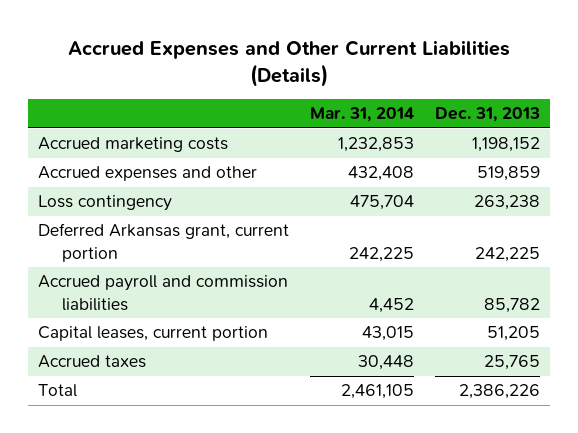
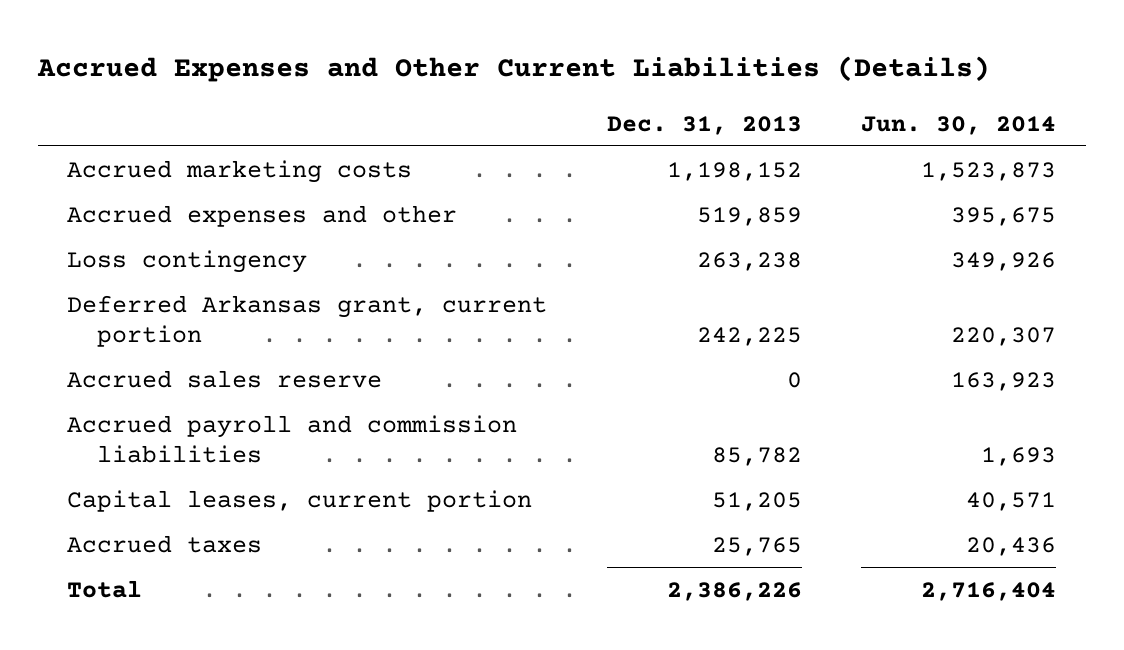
- | Mar. 31, 2014 | Dec. 31, 2013
+ | Dec. 31, 2013 | Jun. 30, 2014
+ Accrued sales reserve | 0 | 163,923

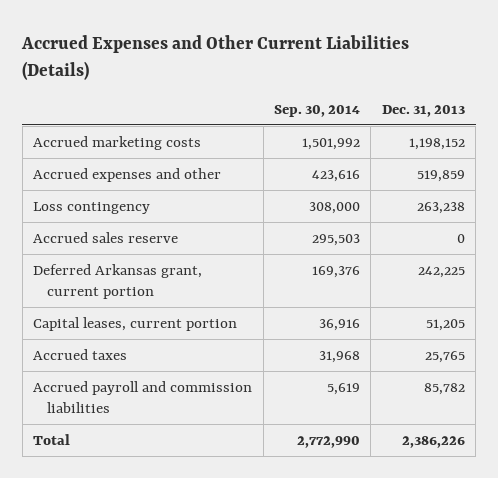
- | Dec. 31, 2013 | Jun. 30, 2014
+ | Sep. 30, 2014 | Dec. 31, 2013
moved down: Deferred Arkansas grant, current portion | 169,376 | 242,225
moved down: Accrued payroll and commission liabilities | 5,619 | 85,782

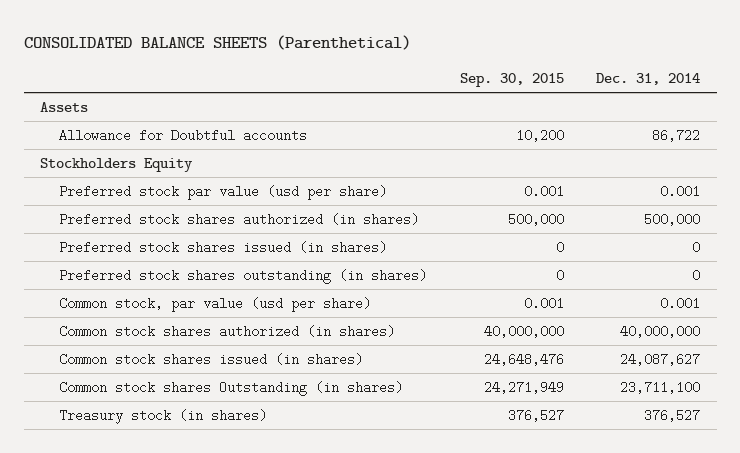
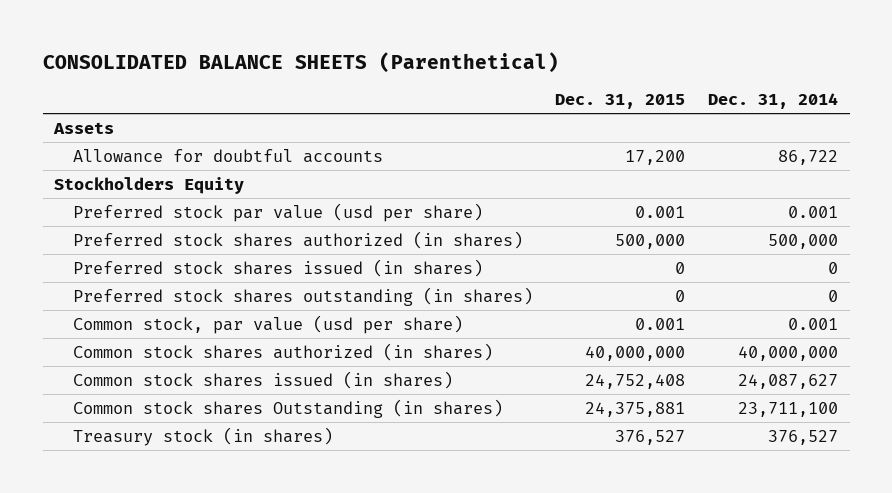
- | Sep. 30, 2015 | Dec. 31, 2014
+ | Dec. 31, 2015 | Dec. 31, 2014
- Allowance for Doubtful accounts | 10,200 | 86,722
+ Allowance for doubtful accounts | 17,200 | 86,722

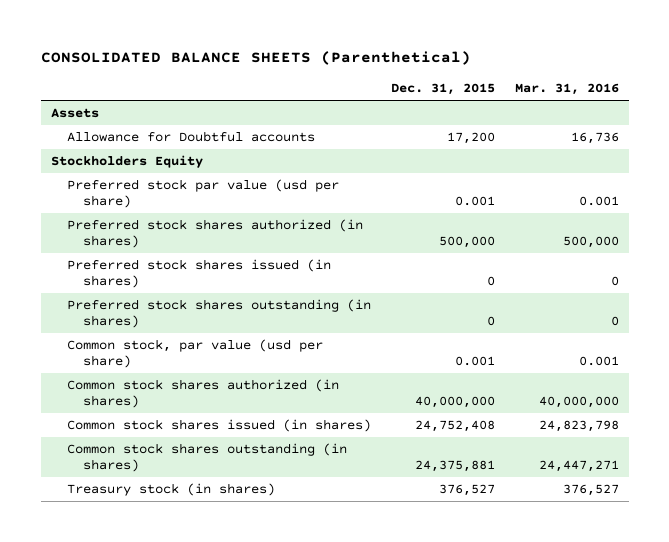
- | Dec. 31, 2015 | Dec. 31, 2014
+ | Dec. 31, 2015 | Mar. 31, 2016
- Allowance for doubtful accounts | 17,200 | 86,722
+ Allowance for Doubtful accounts | 17,200 | 16,736
- Common stock shares Outstanding (in shares) | 24,375,881 | 23,711,100
+ Common stock shares outstanding (in shares) | 24,375,881 | 24,447,271

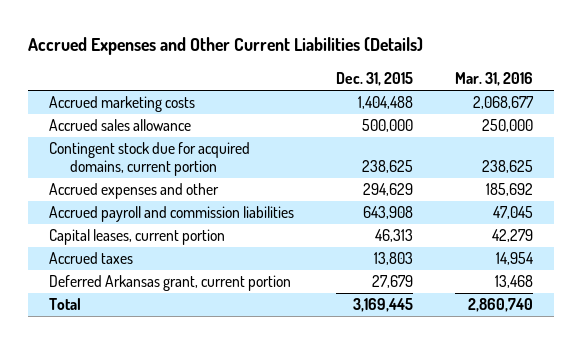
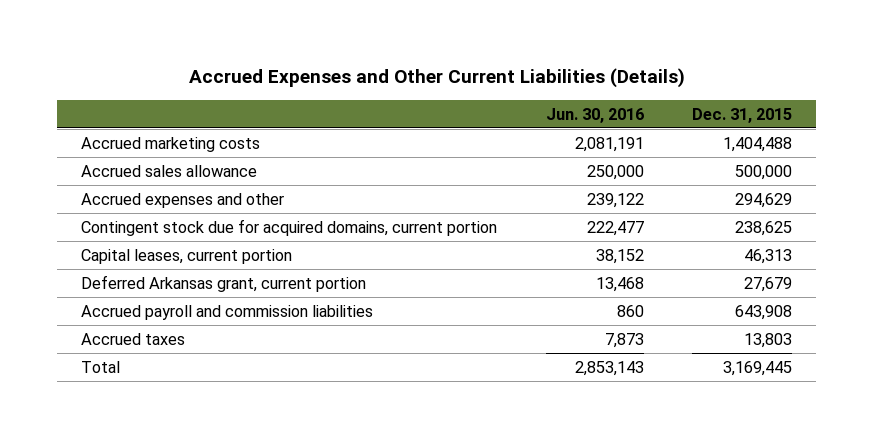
- | Dec. 31, 2015 | Mar. 31, 2016
+ | Jun. 30, 2016 | Dec. 31, 2015
moved down: Contingent stock due for acquired domains, current portion | 222,477 | 238,625
moved down: Accrued payroll and commission liabilities | 860 | 643,908
moved down: Accrued taxes | 7,873 | 13,803

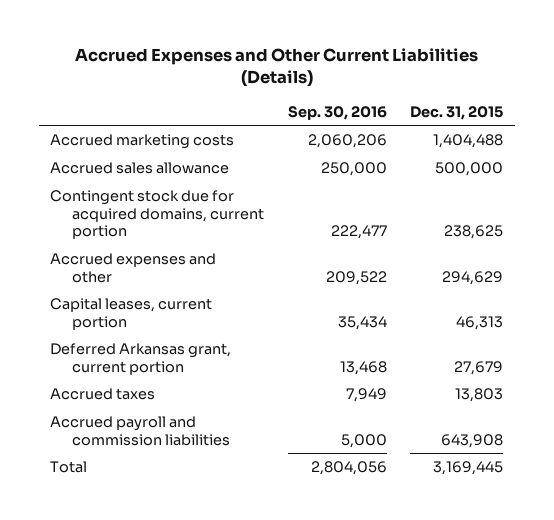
- | Jun. 30, 2016 | Dec. 31, 2015
+ | Sep. 30, 2016 | Dec. 31, 2015
moved down: Accrued expenses and other | 209,522 | 294,629
moved down: Accrued payroll and commission liabilities | 5,000 | 643,908

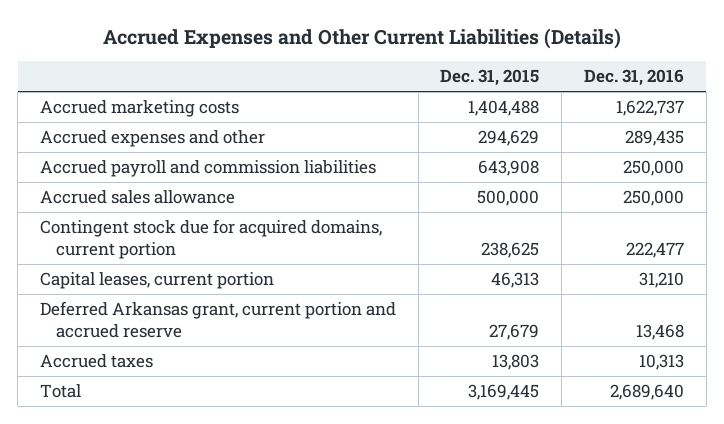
- | Sep. 30, 2016 | Dec. 31, 2015
+ | Dec. 31, 2015 | Dec. 31, 2016
moved up: Accrued expenses and other | 294,629 | 289,435
moved up: Accrued payroll and commission liabilities | 643,908 | 250,000
- Deferred Arkansas grant, current portion | 13,468 | 27,679
+ Deferred Arkansas grant, current portion and accrued reserve | 27,679 | 13,468

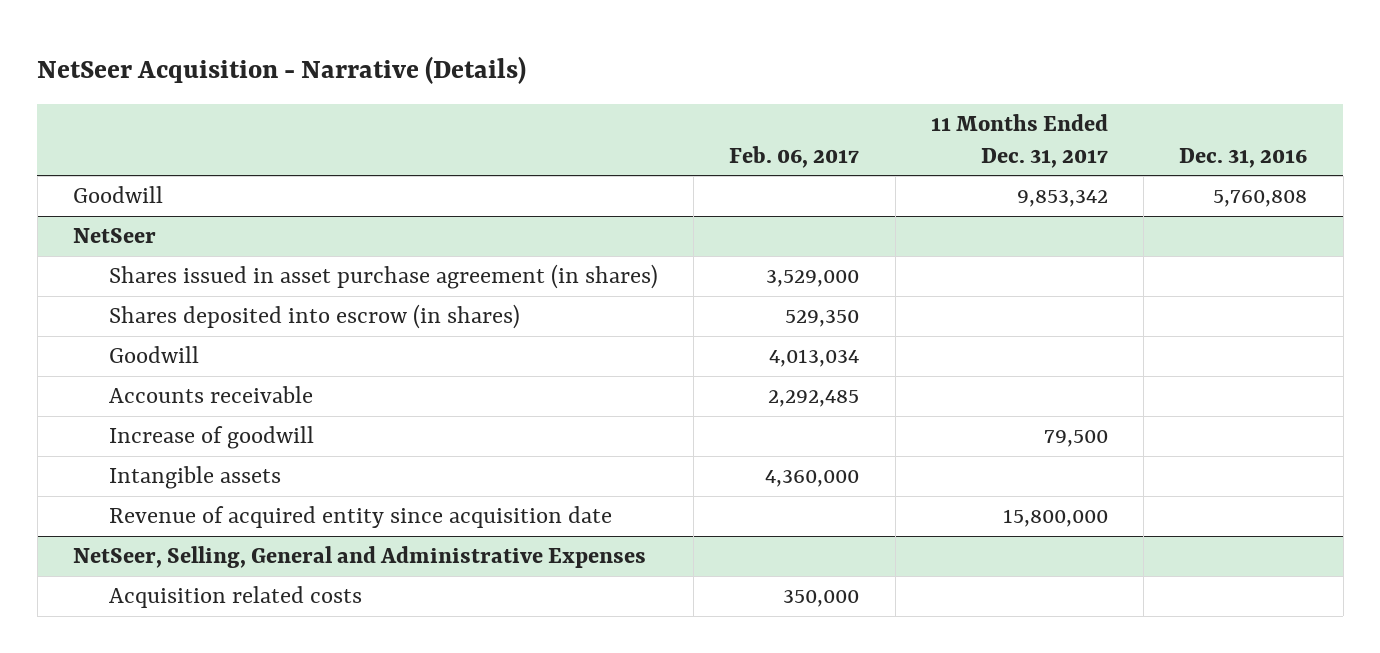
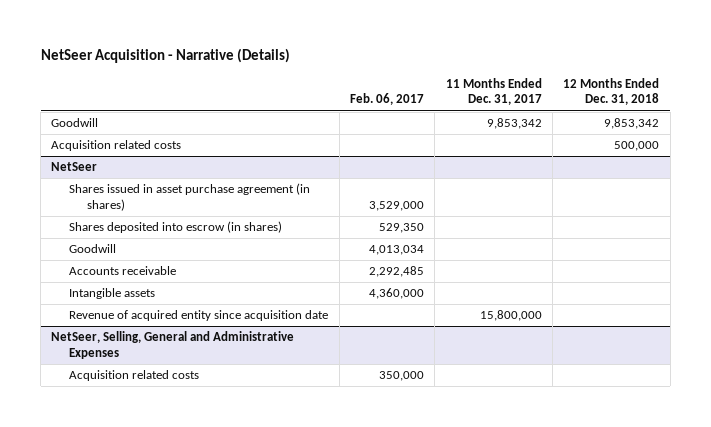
- | Feb. 06, 2017 | 11 Months Ended Dec. 31, 2017 | Dec. 31, 2016
+ | Feb. 06, 2017 | 11 Months Ended Dec. 31, 2017 | 12 Months Ended Dec. 31, 2018
+ Acquisition related costs | | | 500,000
@ NetSeer
- Increase of goodwill | | 79,500 |

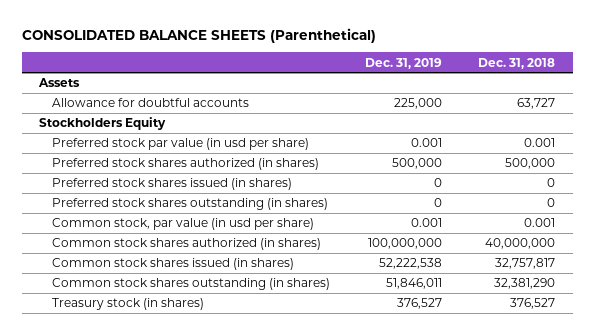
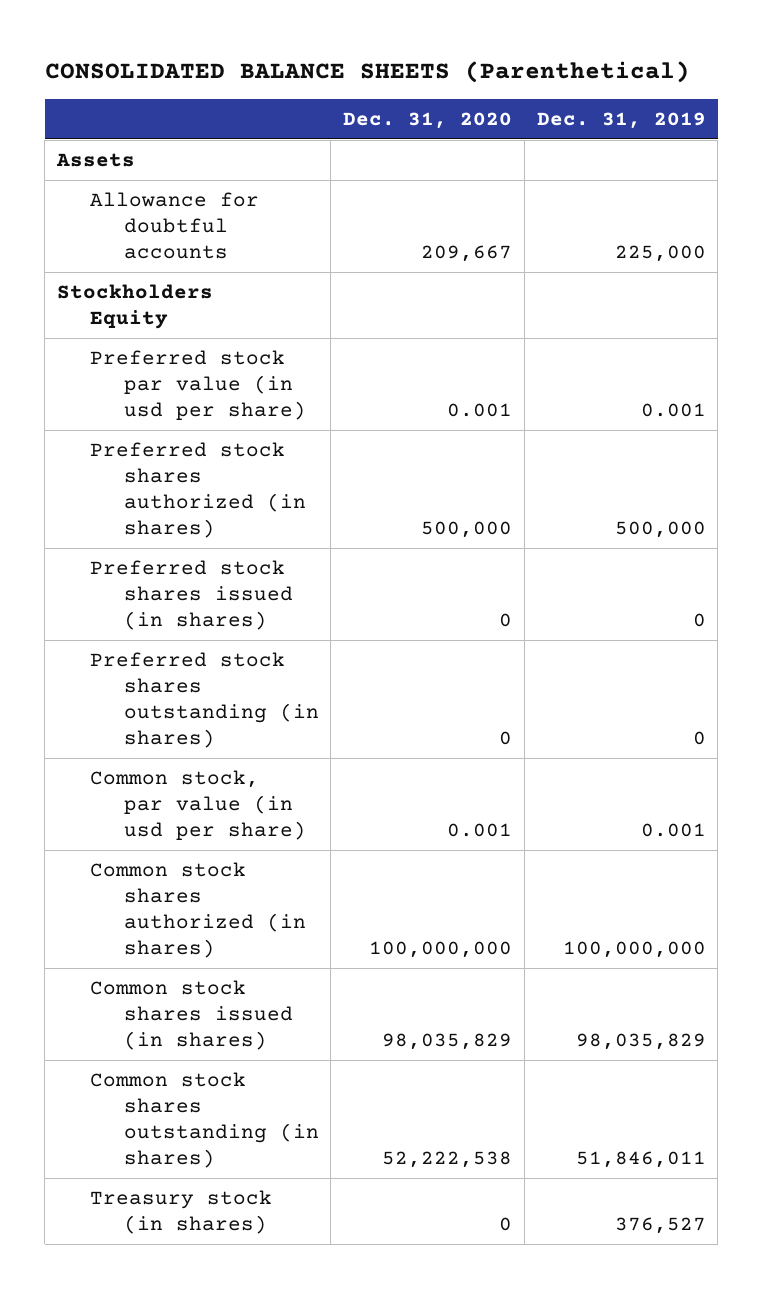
- | Dec. 31, 2019 | Dec. 31, 2018
+ | Dec. 31, 2020 | Dec. 31, 2019
- Common stock shares issued (in shares) | 52,222,538 | 32,757,817
+ Common stock shares issued (in shares) | 98,035,829 | 98,035,829

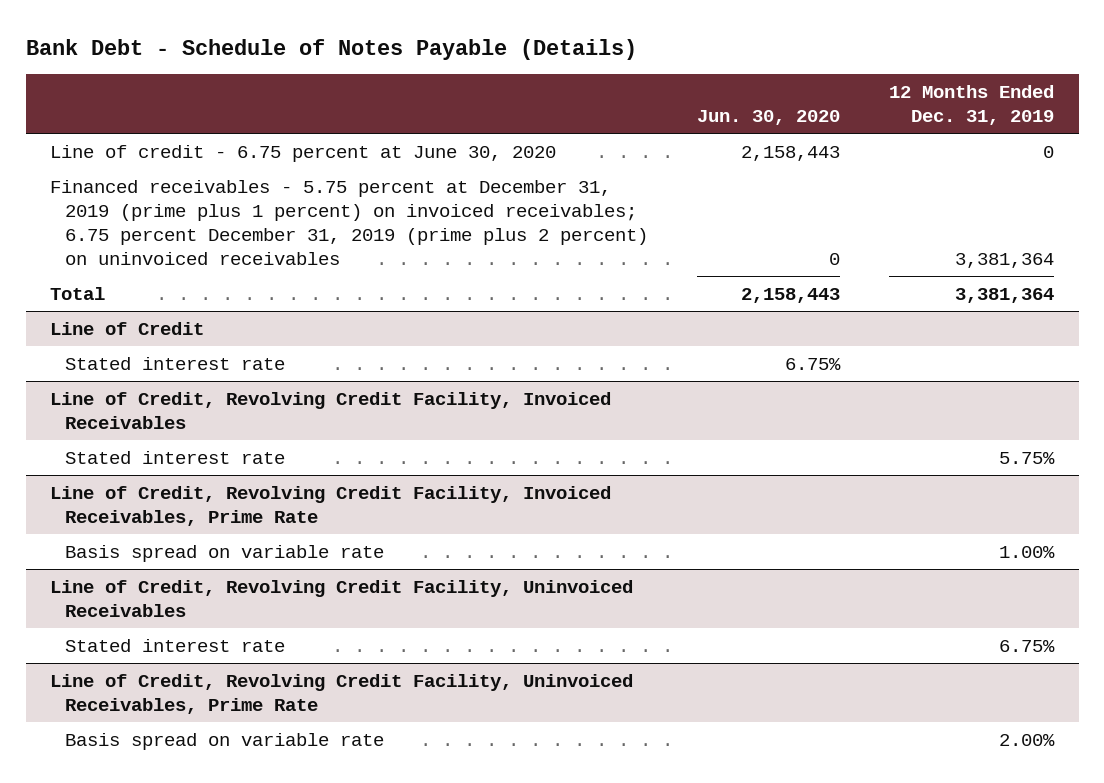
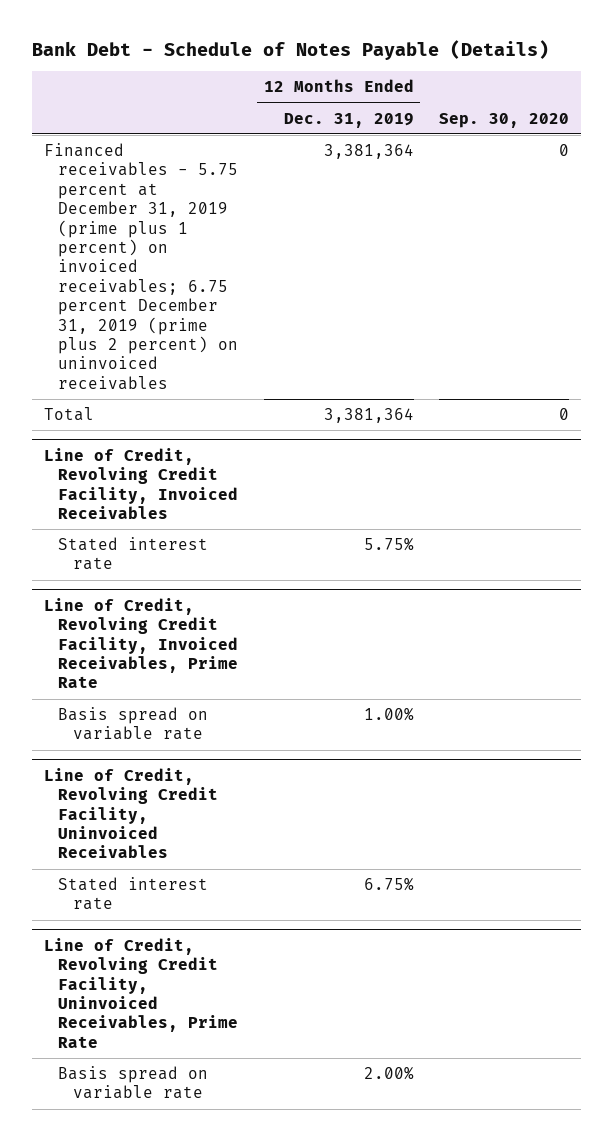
- | Jun. 30, 2020 | 12 Months Ended Dec. 31, 2019
+ | 12 Months Ended Dec. 31, 2019 | Sep. 30, 2020
- Line of credit - 6.75 percent at June 30, 2020 | 2,158,443 | 0
- Line of Credit
- Stated interest rate | 6.75% |

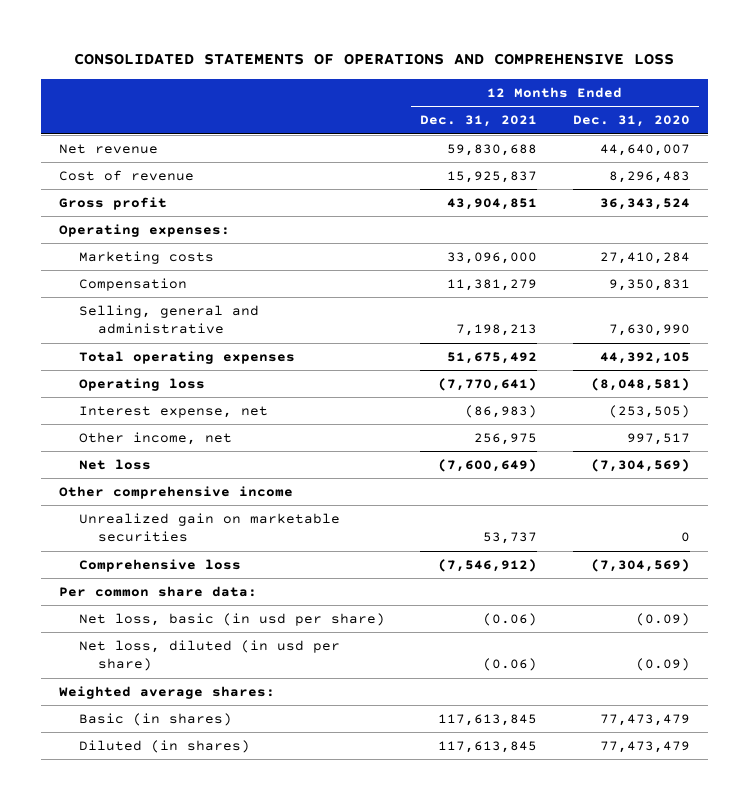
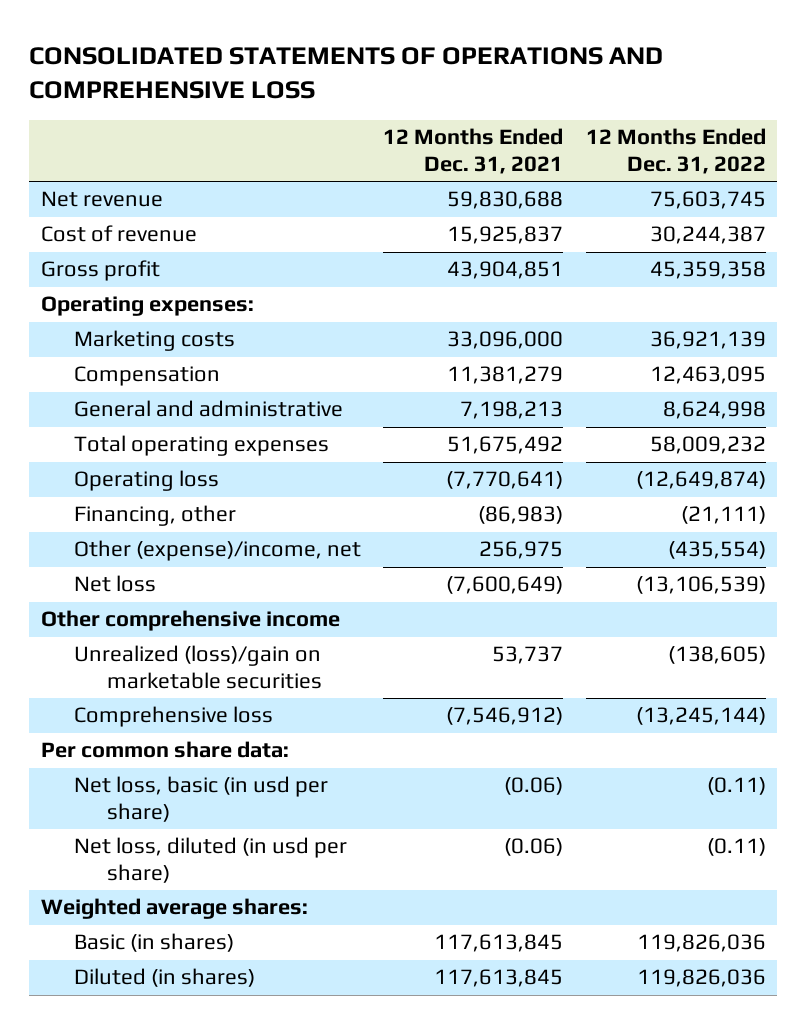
- | 12 Months Ended Dec. 31, 2021 | 12 Months Ended Dec. 31, 2020
+ | 12 Months Ended Dec. 31, 2021 | 12 Months Ended Dec. 31, 2022
- Selling, general and administrative | 7,198,213 | 7,630,990
+ General and administrative | 7,198,213 | 8,624,998
- Interest expense, net | (86,983) | (253,505)
- Other income, net | 256,975 | 997,517
+ Financing, other | (86,983) | (21,111)
+ Other (expense)/income, net | 256,975 | (435,554)
- Unrealized gain on marketable securities | 53,737 | 0
+ Unrealized (loss)/gain on marketable securities | 53,737 | (138,605)

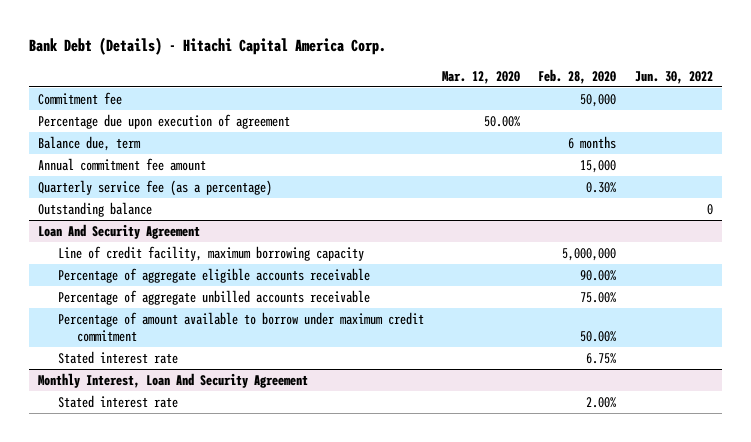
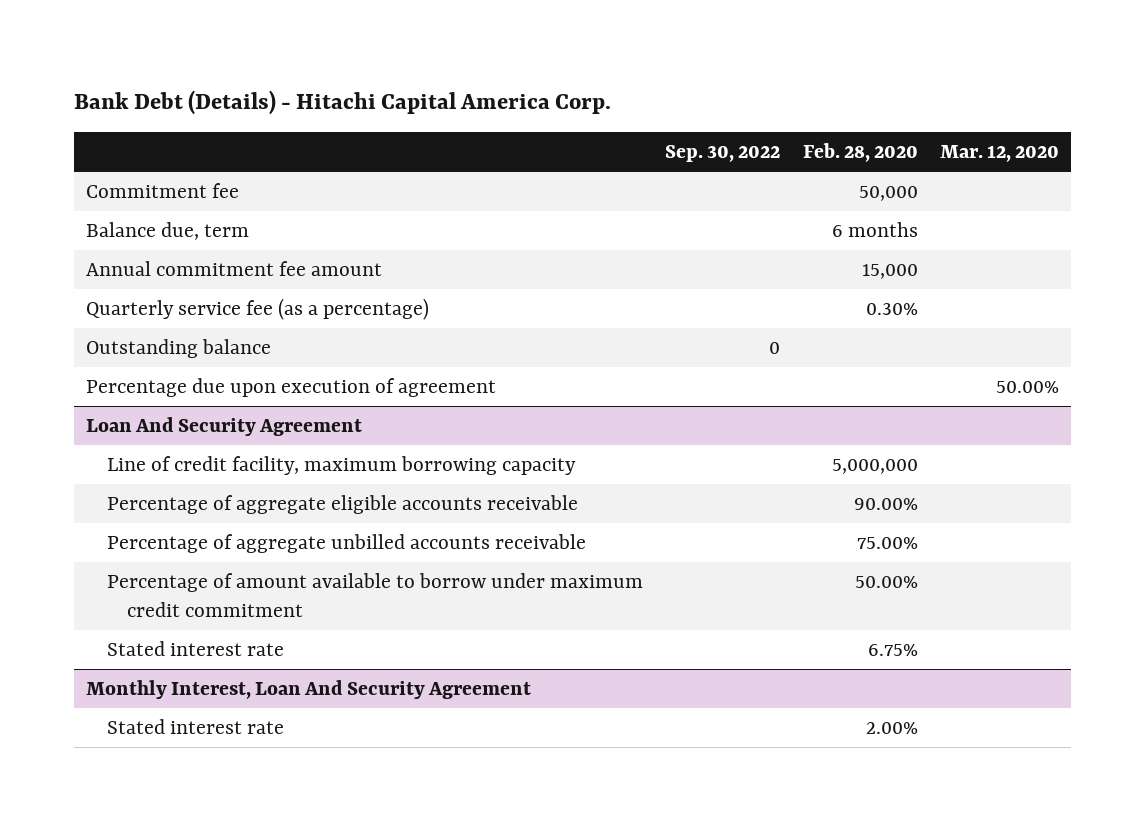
- | Mar. 12, 2020 | Feb. 28, 2020 | Jun. 30, 2022
+ | Sep. 30, 2022 | Feb. 28, 2020 | Mar. 12, 2020
moved down: Percentage due upon execution of agreement | | | 50.00%

